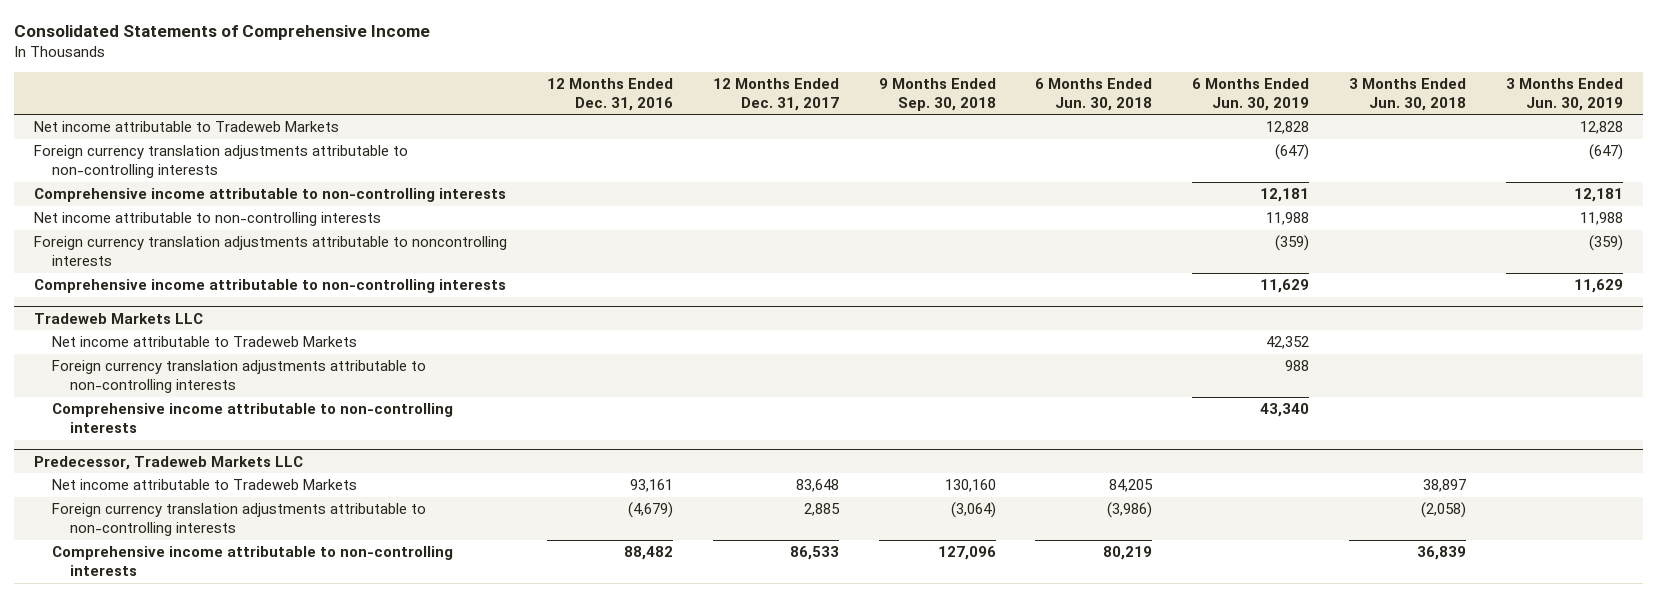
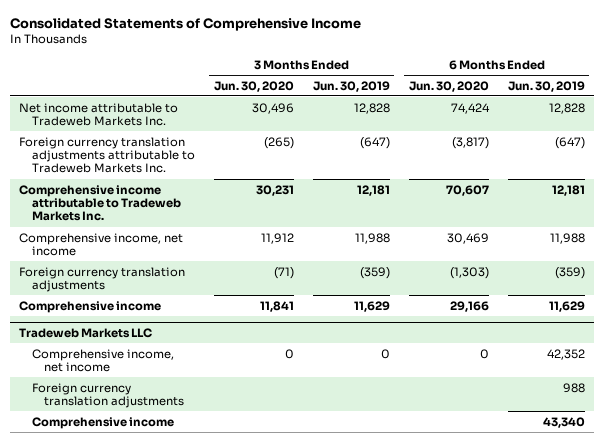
- | 12 Months Ended Dec. 31, 2016 | 12 Months Ended Dec. 31, 2017 | 9 Months Ended Sep. 30, 2018 | 6 Months Ended Jun. 30, 2018 | 6 Months Ended Jun. 30, 2019 | 3 Months Ended Jun. 30, 2018 | 3 Months Ended Jun. 30, 2019
+ | 3 Months Ended Jun. 30, 2020 | 3 Months Ended Jun. 30, 2019 | 6 Months Ended Jun. 30, 2020 | 6 Months Ended Jun. 30, 2019
- Net income attributable to Tradeweb Markets | | | | | 12,828 | | 12,828
- Foreign currency translation adjustments attributable to non-controlling interests | | | | | (647) | | (647)
- Comprehensive income attributable to non-controlling interests | | | | | 12,181 | | 12,181
- Net income attributable to non-controlling interests | | | | | 11,988 | | 11,988
- Foreign currency translation adjustments attributable to noncontrolling interests | | | | | (359) | | (359)
- Comprehensive income attributable to non-controlling interests | | | | | 11,629 | | 11,629
+ Net income attributable to Tradeweb Markets Inc. | 30,496 | 12,828 | 74,424 | 12,828
+ Foreign currency translation adjustments attributable to Tradeweb Markets Inc. | (265) | (647) | (3,817) | (647)
+ Comprehensive income attributable to Tradeweb Markets Inc. | 30,231 | 12,181 | 70,607 | 12,181
+ Comprehensive income, net income | 11,912 | 11,988 | 30,469 | 11,988
+ Foreign currency translation adjustments | (71) | (359) | (1,303) | (359)
+ Comprehensive income | 11,841 | 11,629 | 29,166 | 11,629
@ Tradeweb Markets LLC
- Net income attributable to Tradeweb Markets | | | | | 42,352 | |
- Foreign currency translation adjustments attributable to non-controlling interests | | | | | 988 | |
- Comprehensive income attributable to non-controlling interests | | | | | 43,340 | |
- Predecessor, Tradeweb Markets LLC
- Net income attributable to Tradeweb Markets | 93,161 | 83,648 | 130,160 | 84,205 | | 38,897 |
- Foreign currency translation adjustments attributable to non-controlling interests | (4,679) | 2,885 | (3,064) | (3,986) | | (2,058) |
- Comprehensive income attributable to non-controlling interests | 88,482 | 86,533 | 127,096 | 80,219 | | 36,839 |
@ Tradeweb Markets LLC
+ Comprehensive income, net income | 0 | 0 | 0 | 42,352
+ Foreign currency translation adjustments | | | | 988
+ Comprehensive income | | | | 43,340

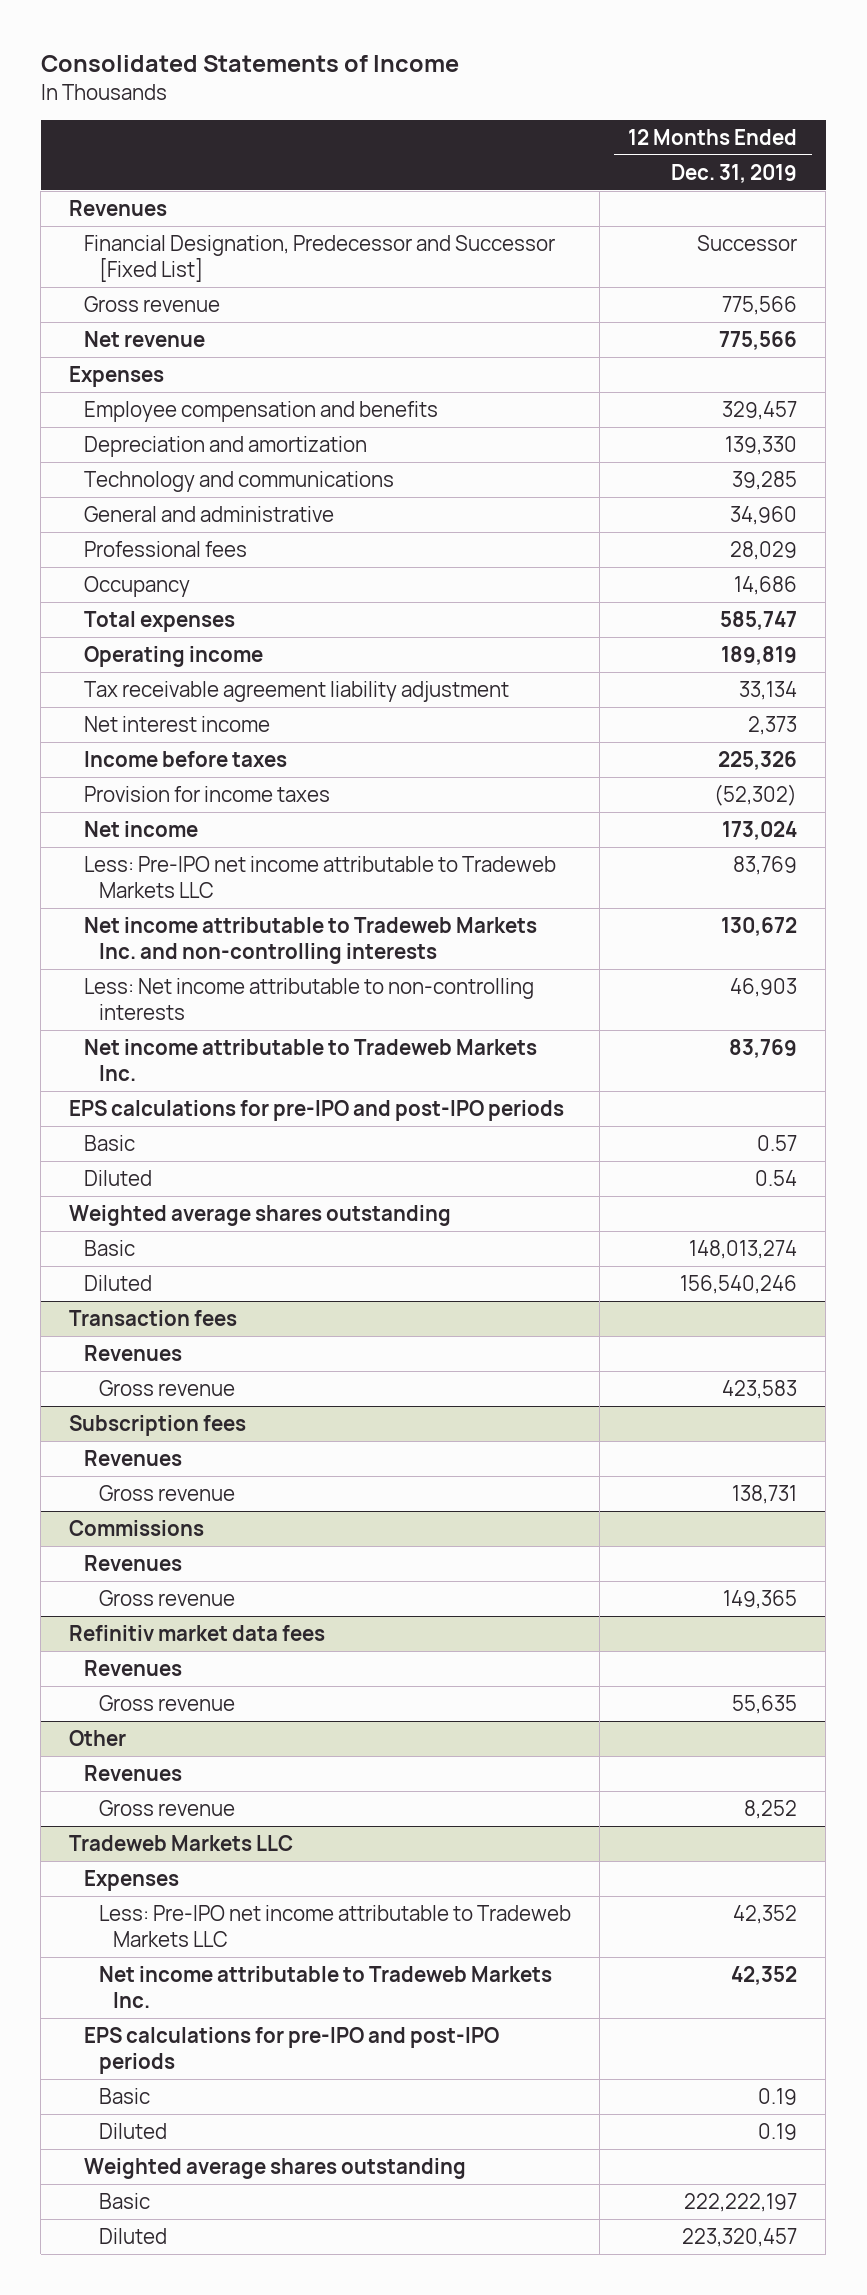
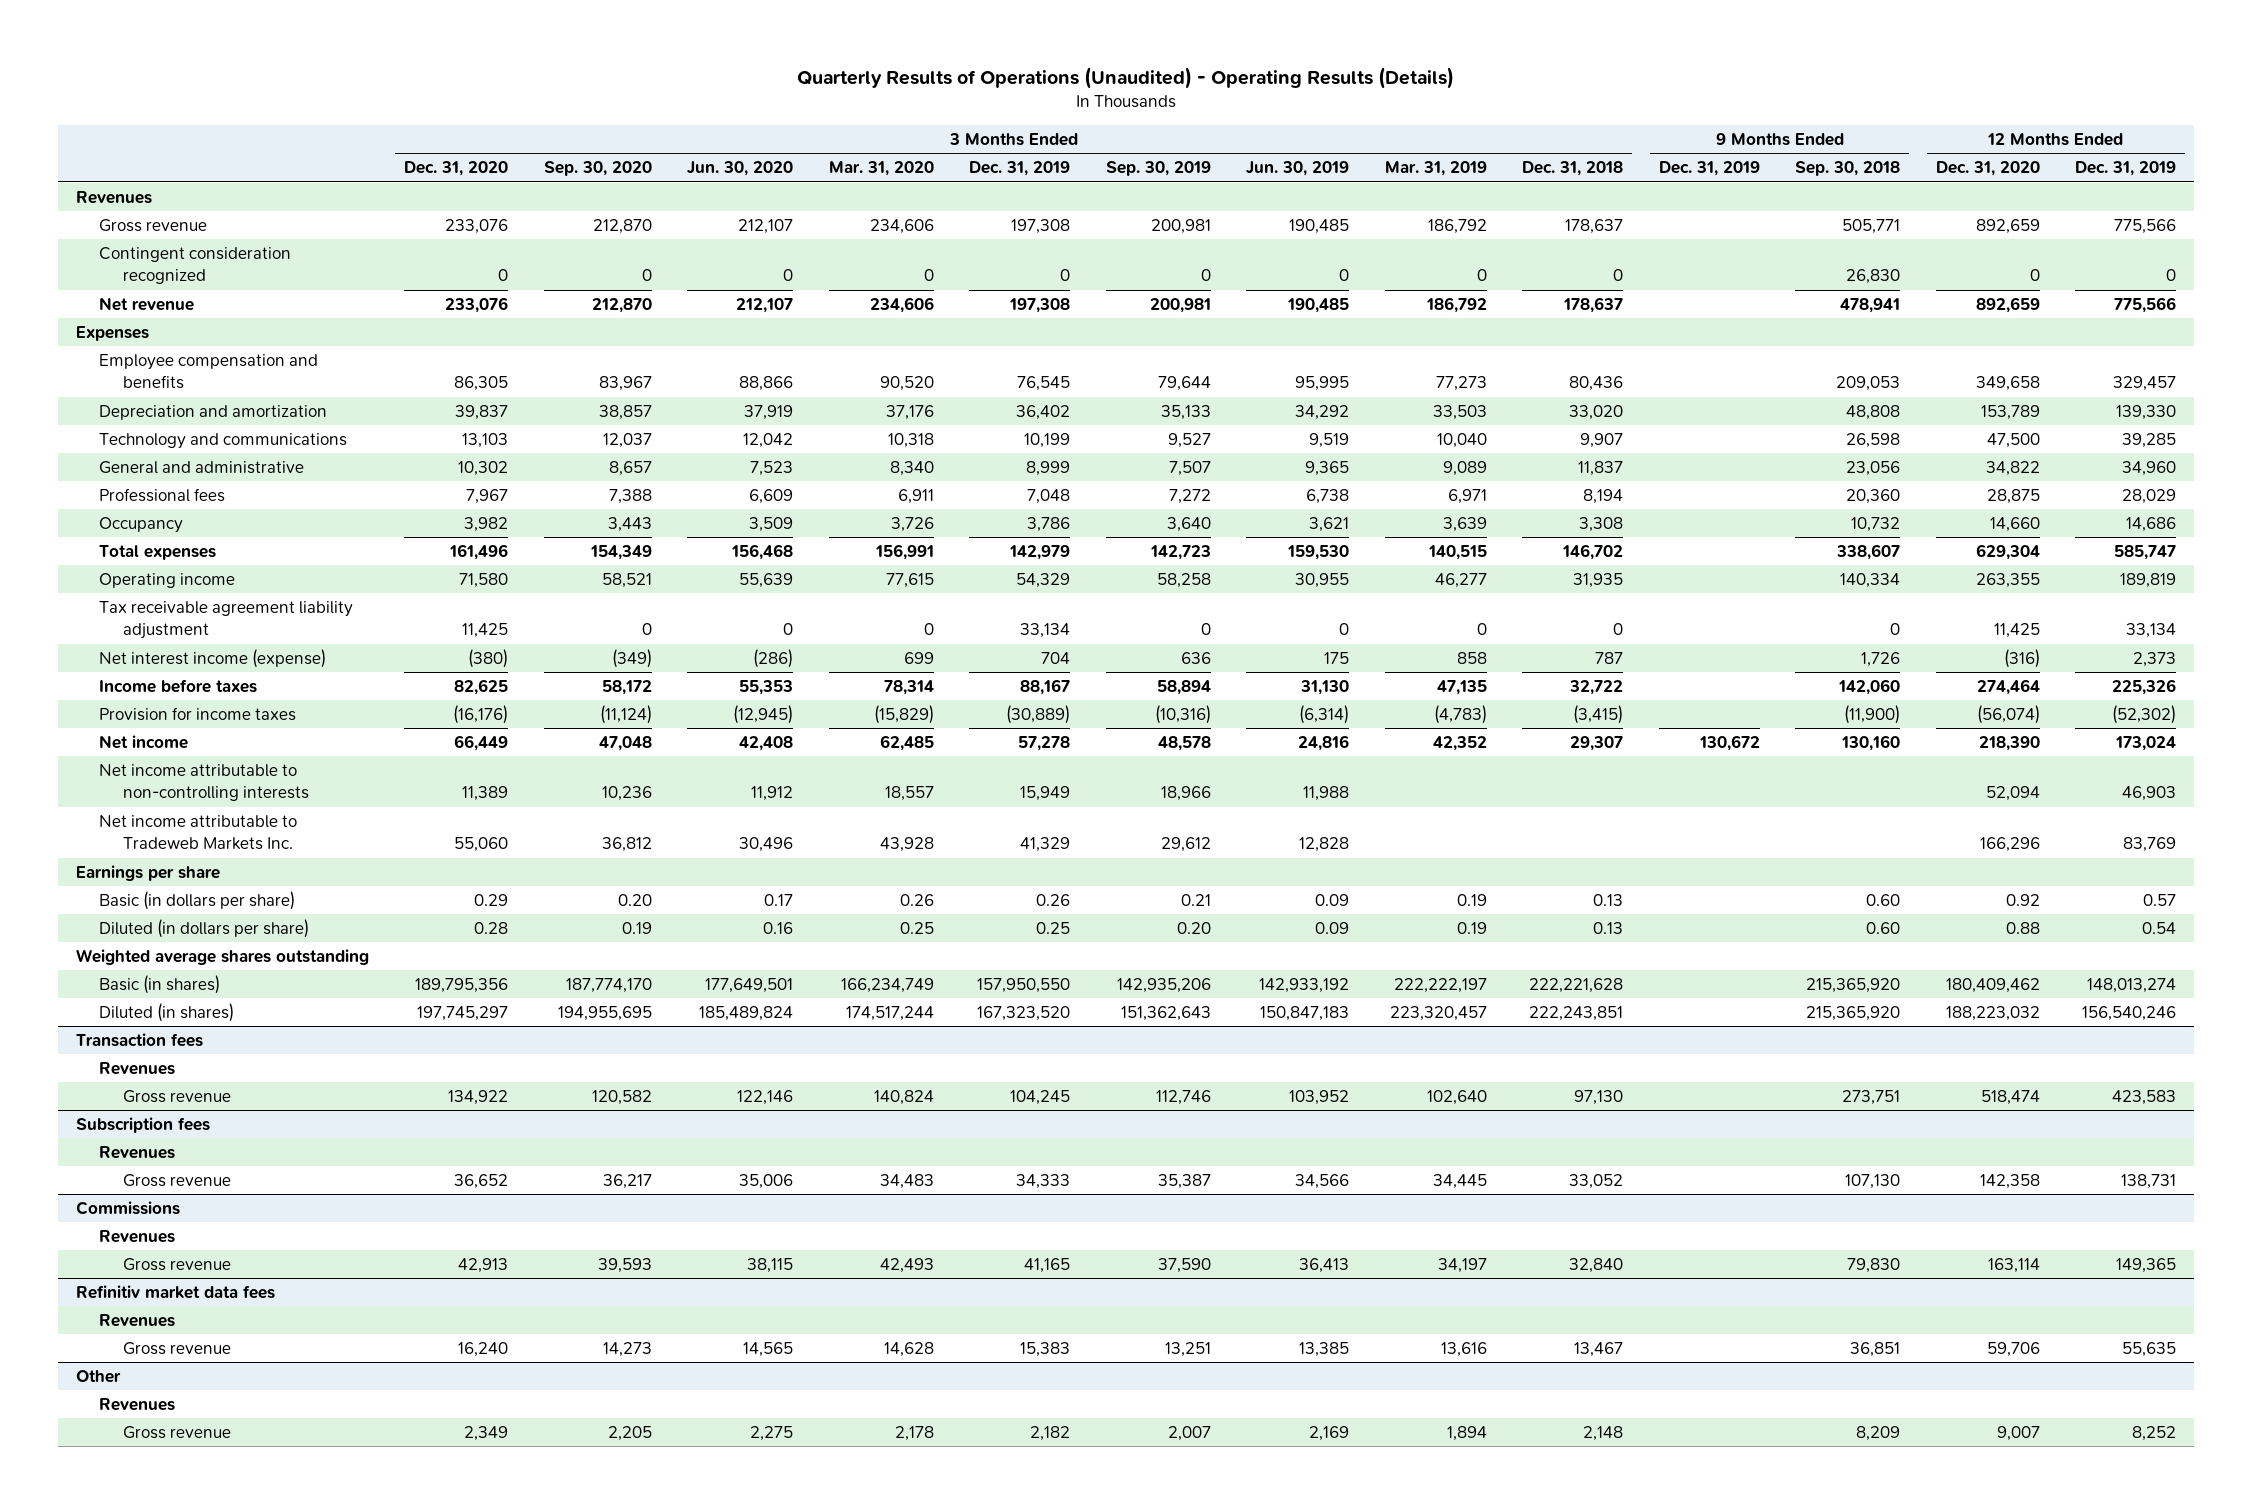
- Consolidated Statements of Income
+ Quarterly Results of Operations (Unaudited) - Operating Results (Details)
- | 12 Months Ended Dec. 31, 2019
+ | 3 Months Ended Dec. 31, 2020 | 3 Months Ended Sep. 30, 2020 | 3 Months Ended Jun. 30, 2020 | 3 Months Ended Mar. 31, 2020 | 3 Months Ended Dec. 31, 2019 | 3 Months Ended Sep. 30, 2019 | 3 Months Ended Jun. 30, 2019 | 3 Months Ended Mar. 31, 2019 | 3 Months Ended Dec. 31, 2018 | 9 Months Ended Dec. 31, 2019 | 9 Months Ended Sep. 30, 2018 | 12 Months Ended Dec. 31, 2020 | 12 Months Ended Dec. 31, 2019
- Financial Designation, Predecessor and Successor [Fixed List] | Successor
+ Contingent consideration recognized | 0 | 0 | 0 | 0 | 0 | 0 | 0 | 0 | 0 | | 26,830 | 0 | 0
- Net interest income | 2,373
+ Net interest income (expense) | (380) | (349) | (286) | 699 | 704 | 636 | 175 | 858 | 787 | | 1,726 | (316) | 2,373
- Less: Pre-IPO net income attributable to Tradeweb Markets LLC | 83,769
- Net income attributable to Tradeweb Markets Inc. and non-controlling interests | 130,672
- Less: Net income attributable to non-controlling interests | 46,903
+ Net income attributable to non-controlling interests | 11,389 | 10,236 | 11,912 | 18,557 | 15,949 | 18,966 | 11,988 | | | | | 52,094 | 46,903
- EPS calculations for pre-IPO and post-IPO periods
- Basic | 0.57
- Diluted | 0.54
+ Earnings per share
+ Basic (in dollars per share) | 0.29 | 0.20 | 0.17 | 0.26 | 0.26 | 0.21 | 0.09 | 0.19 | 0.13 | | 0.60 | 0.92 | 0.57
+ Diluted (in dollars per share) | 0.28 | 0.19 | 0.16 | 0.25 | 0.25 | 0.20 | 0.09 | 0.19 | 0.13 | | 0.60 | 0.88 | 0.54
- Basic | 148,013,274
- Diluted | 156,540,246
+ Basic (in shares) | 189,795,356 | 187,774,170 | 177,649,501 | 166,234,749 | 157,950,550 | 142,935,206 | 142,933,192 | 222,222,197 | 222,221,628 | | 215,365,920 | 180,409,462 | 148,013,274
+ Diluted (in shares) | 197,745,297 | 194,955,695 | 185,489,824 | 174,517,244 | 167,323,520 | 151,362,643 | 150,847,183 | 223,320,457 | 222,243,851 | | 215,365,920 | 188,223,032 | 156,540,246
- Tradeweb Markets LLC
- Expenses
- Less: Pre-IPO net income attributable to Tradeweb Markets LLC | 42,352
- Net income attributable to Tradeweb Markets Inc. | 42,352
- EPS calculations for pre-IPO and post-IPO periods
- Basic | 0.19
- Diluted | 0.19
- Weighted average shares outstanding
- Basic | 222,222,197
- Diluted | 223,320,457

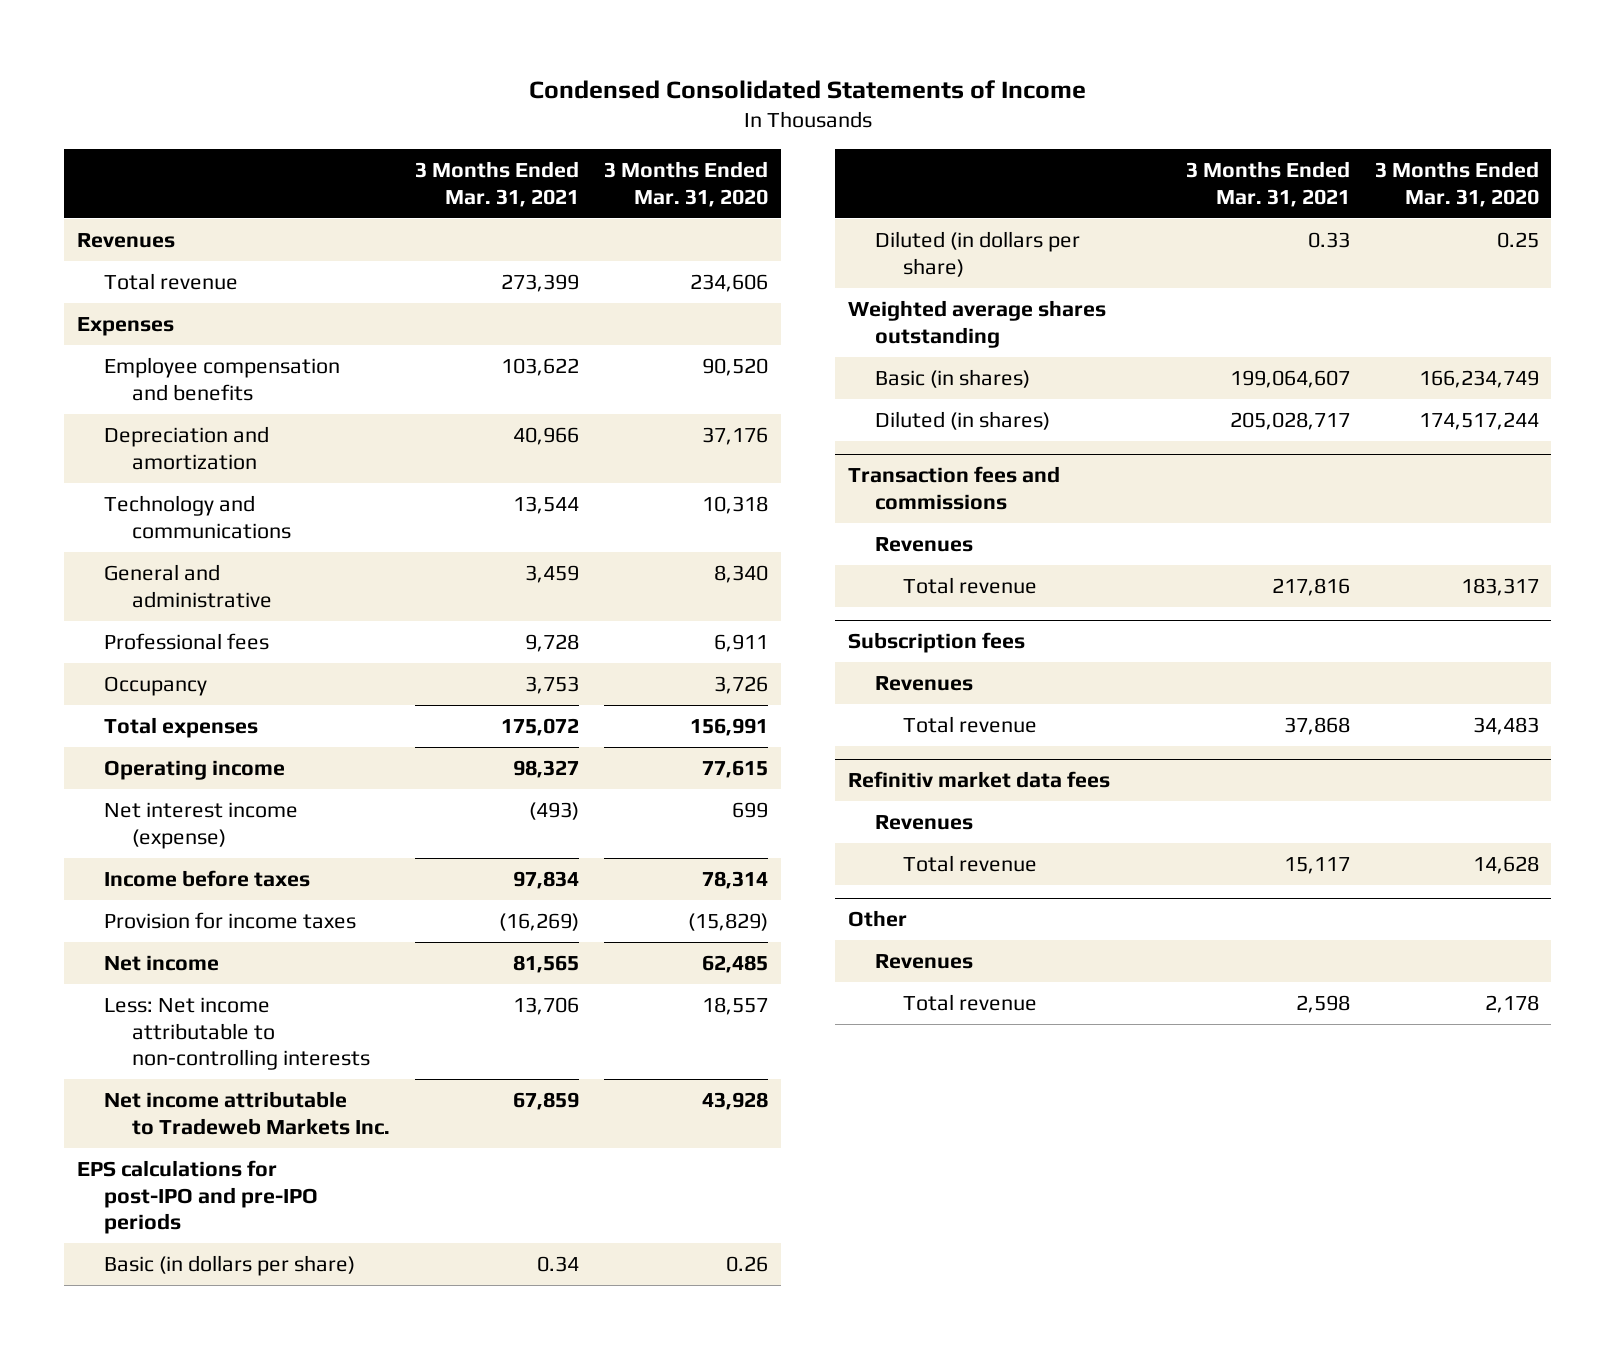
- Quarterly Results of Operations (Unaudited) - Operating Results (Details)
+ Condensed Consolidated Statements of Income
- | 3 Months Ended Dec. 31, 2020 | 3 Months Ended Sep. 30, 2020 | 3 Months Ended Jun. 30, 2020 | 3 Months Ended Mar. 31, 2020 | 3 Months Ended Dec. 31, 2019 | 3 Months Ended Sep. 30, 2019 | 3 Months Ended Jun. 30, 2019 | 3 Months Ended Mar. 31, 2019 | 3 Months Ended Dec. 31, 2018 | 9 Months Ended Dec. 31, 2019 | 9 Months Ended Sep. 30, 2018 | 12 Months Ended Dec. 31, 2020 | 12 Months Ended Dec. 31, 2019
+ | 3 Months Ended Mar. 31, 2021 | 3 Months Ended Mar. 31, 2020
- Gross revenue | 233,076 | 212,870 | 212,107 | 234,606 | 197,308 | 200,981 | 190,485 | 186,792 | 178,637 | | 505,771 | 892,659 | 775,566
- Contingent consideration recognized | 0 | 0 | 0 | 0 | 0 | 0 | 0 | 0 | 0 | | 26,830 | 0 | 0
- Net revenue | 233,076 | 212,870 | 212,107 | 234,606 | 197,308 | 200,981 | 190,485 | 186,792 | 178,637 | | 478,941 | 892,659 | 775,566
+ Total revenue | 273,399 | 234,606
- Tax receivable agreement liability adjustment | 11,425 | 0 | 0 | 0 | 33,134 | 0 | 0 | 0 | 0 | | 0 | 11,425 | 33,134
- Net income attributable to non-controlling interests | 11,389 | 10,236 | 11,912 | 18,557 | 15,949 | 18,966 | 11,988 | | | | | 52,094 | 46,903
+ Less: Net income attributable to non-controlling interests | 13,706 | 18,557
- Earnings per share
+ EPS calculations for post-IPO and pre-IPO periods
- Transaction fees
+ Transaction fees and commissions
- Gross revenue | 134,922 | 120,582 | 122,146 | 140,824 | 104,245 | 112,746 | 103,952 | 102,640 | 97,130 | | 273,751 | 518,474 | 423,583
+ Total revenue | 217,816 | 183,317
@ Subscription fees
- Gross revenue | 36,652 | 36,217 | 35,006 | 34,483 | 34,333 | 35,387 | 34,566 | 34,445 | 33,052 | | 107,130 | 142,358 | 138,731
- Commissions
- Revenues
- Gross revenue | 42,913 | 39,593 | 38,115 | 42,493 | 41,165 | 37,590 | 36,413 | 34,197 | 32,840 | | 79,830 | 163,114 | 149,365
@ Subscription fees
+ Total revenue | 37,868 | 34,483
@ Refinitiv market data fees
- Gross revenue | 16,240 | 14,273 | 14,565 | 14,628 | 15,383 | 13,251 | 13,385 | 13,616 | 13,467 | | 36,851 | 59,706 | 55,635
+ Total revenue | 15,117 | 14,628
@ Other
- Gross revenue | 2,349 | 2,205 | 2,275 | 2,178 | 2,182 | 2,007 | 2,169 | 1,894 | 2,148 | | 8,209 | 9,007 | 8,252
+ Total revenue | 2,598 | 2,178

